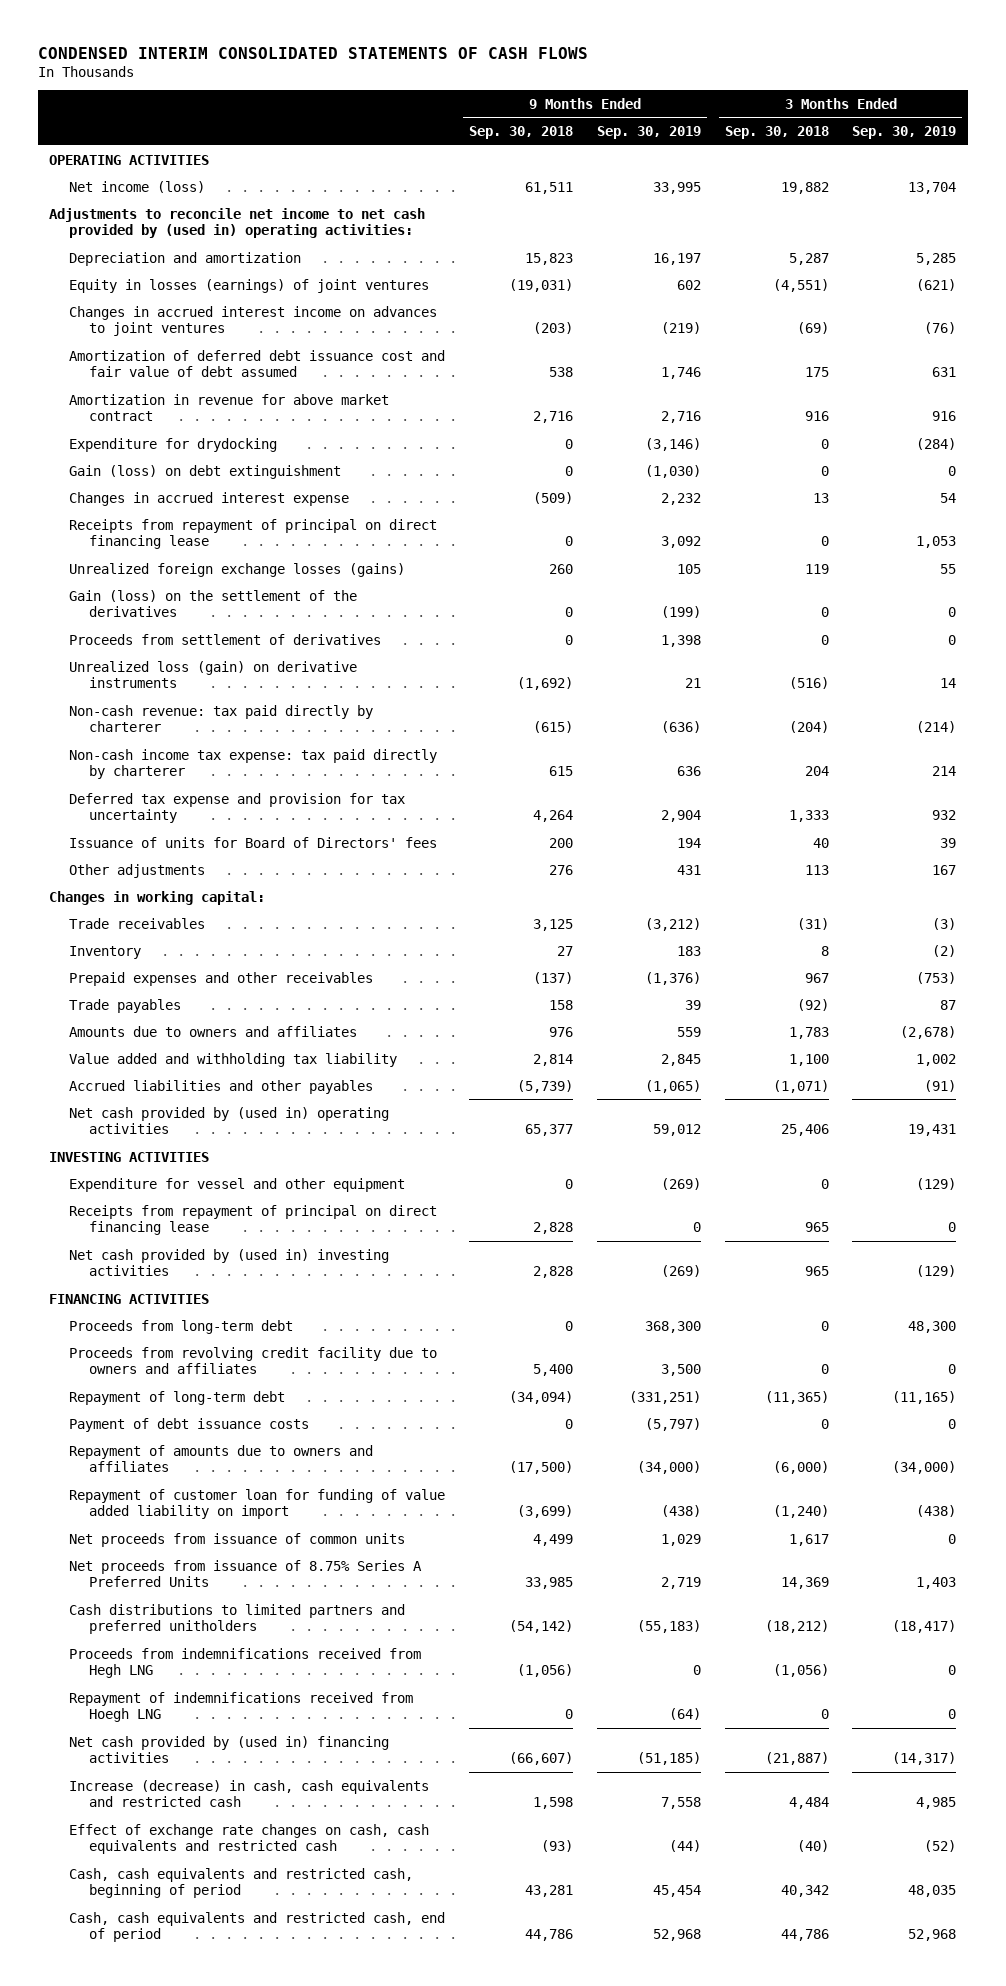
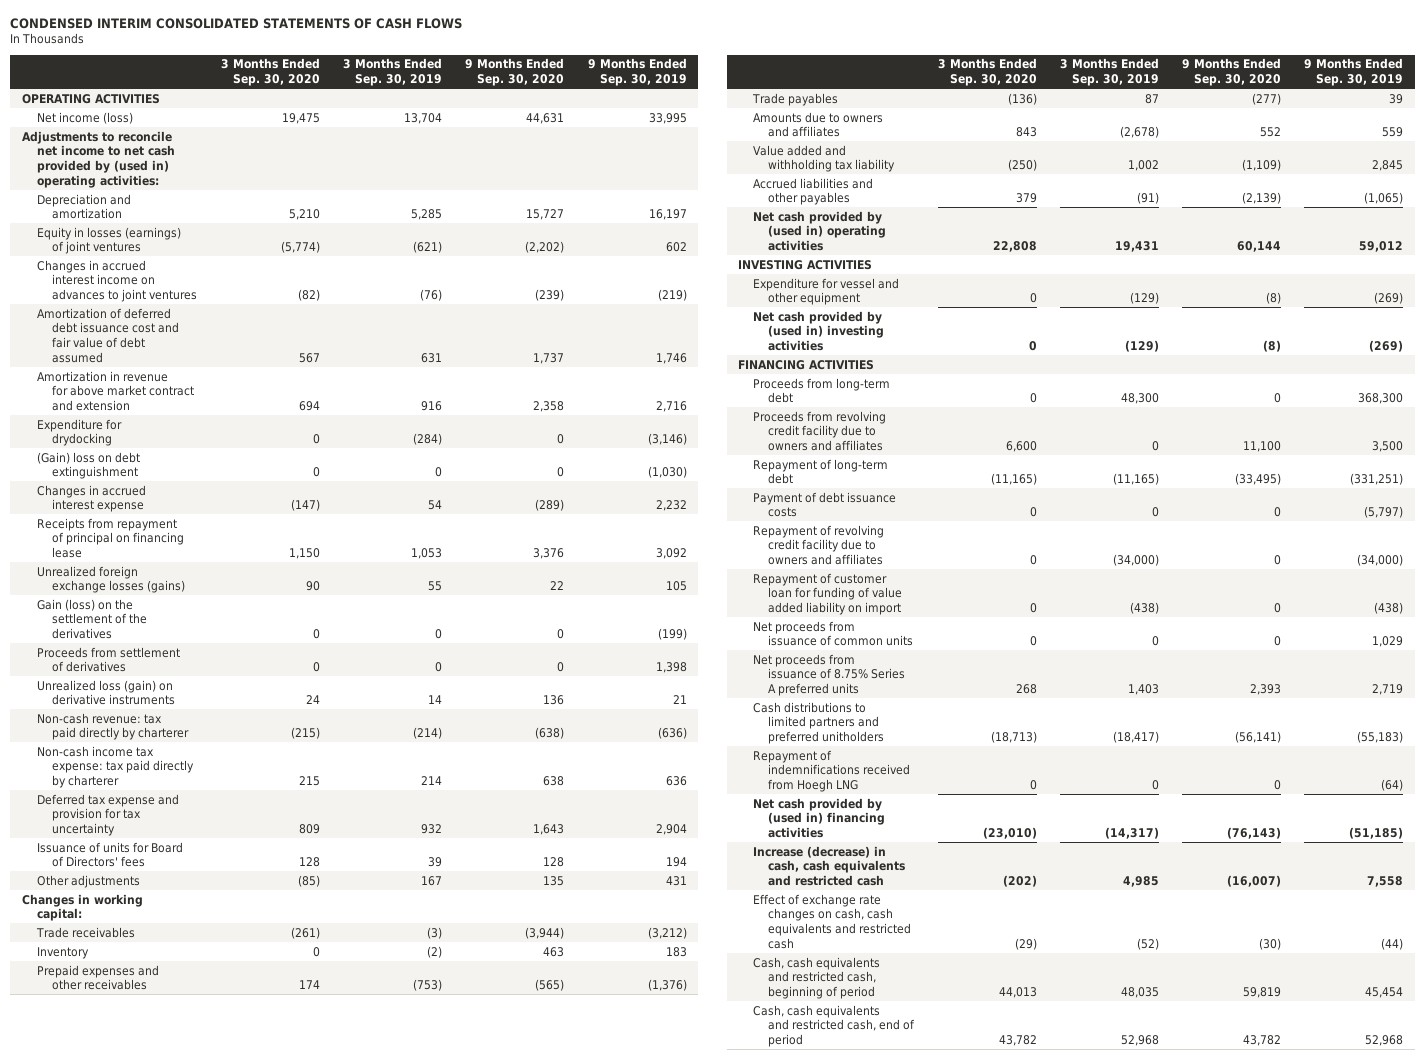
- | 9 Months Ended Sep. 30, 2018 | 9 Months Ended Sep. 30, 2019 | 3 Months Ended Sep. 30, 2018 | 3 Months Ended Sep. 30, 2019
+ | 3 Months Ended Sep. 30, 2020 | 3 Months Ended Sep. 30, 2019 | 9 Months Ended Sep. 30, 2020 | 9 Months Ended Sep. 30, 2019
- Amortization in revenue for above market contract | 2,716 | 2,716 | 916 | 916
+ Amortization in revenue for above market contract and extension | 694 | 916 | 2,358 | 2,716
- Gain (loss) on debt extinguishment | 0 | (1,030) | 0 | 0
+ (Gain) loss on debt extinguishment | 0 | 0 | 0 | (1,030)
- Receipts from repayment of principal on direct financing lease | 0 | 3,092 | 0 | 1,053
+ Receipts from repayment of principal on financing lease | 1,150 | 1,053 | 3,376 | 3,092
- Receipts from repayment of principal on direct financing lease | 2,828 | 0 | 965 | 0
- Repayment of amounts due to owners and affiliates | (17,500) | (34,000) | (6,000) | (34,000)
+ Repayment of revolving credit facility due to owners and affiliates | 0 | (34,000) | 0 | (34,000)
- Net proceeds from issuance of 8.75% Series A Preferred Units | 33,985 | 2,719 | 14,369 | 1,403
+ Net proceeds from issuance of 8.75% Series A preferred units | 268 | 1,403 | 2,393 | 2,719
- Proceeds from indemnifications received from Hegh LNG | (1,056) | 0 | (1,056) | 0

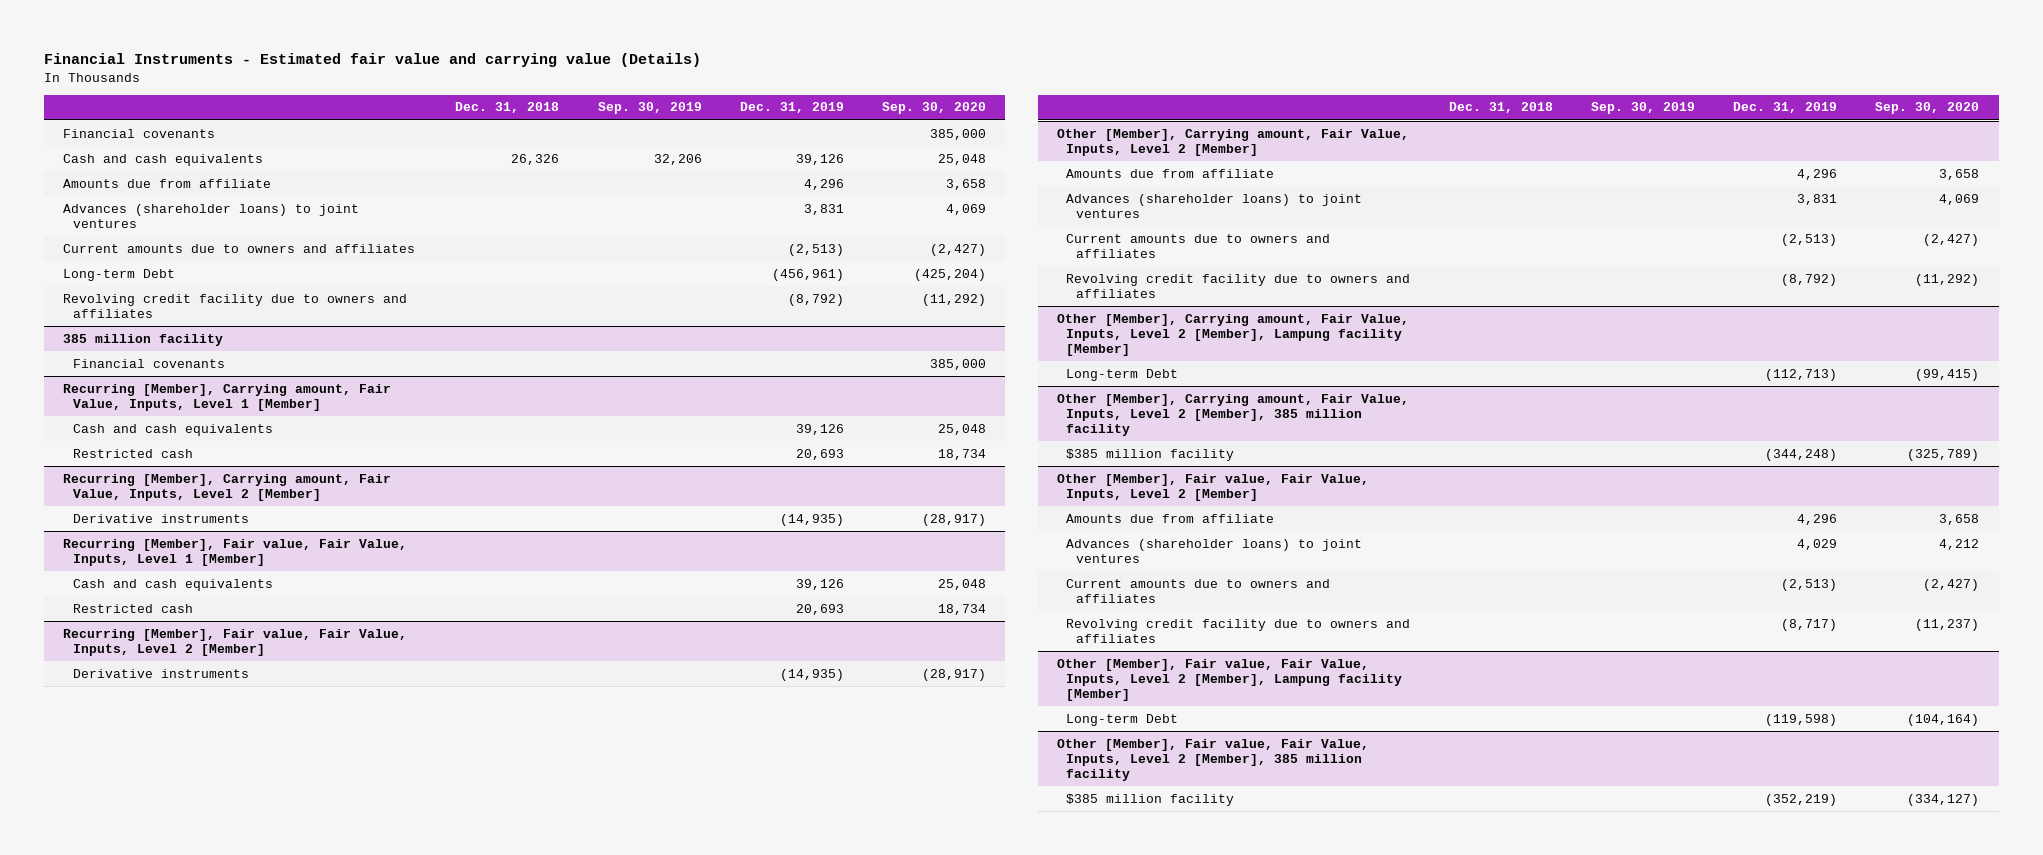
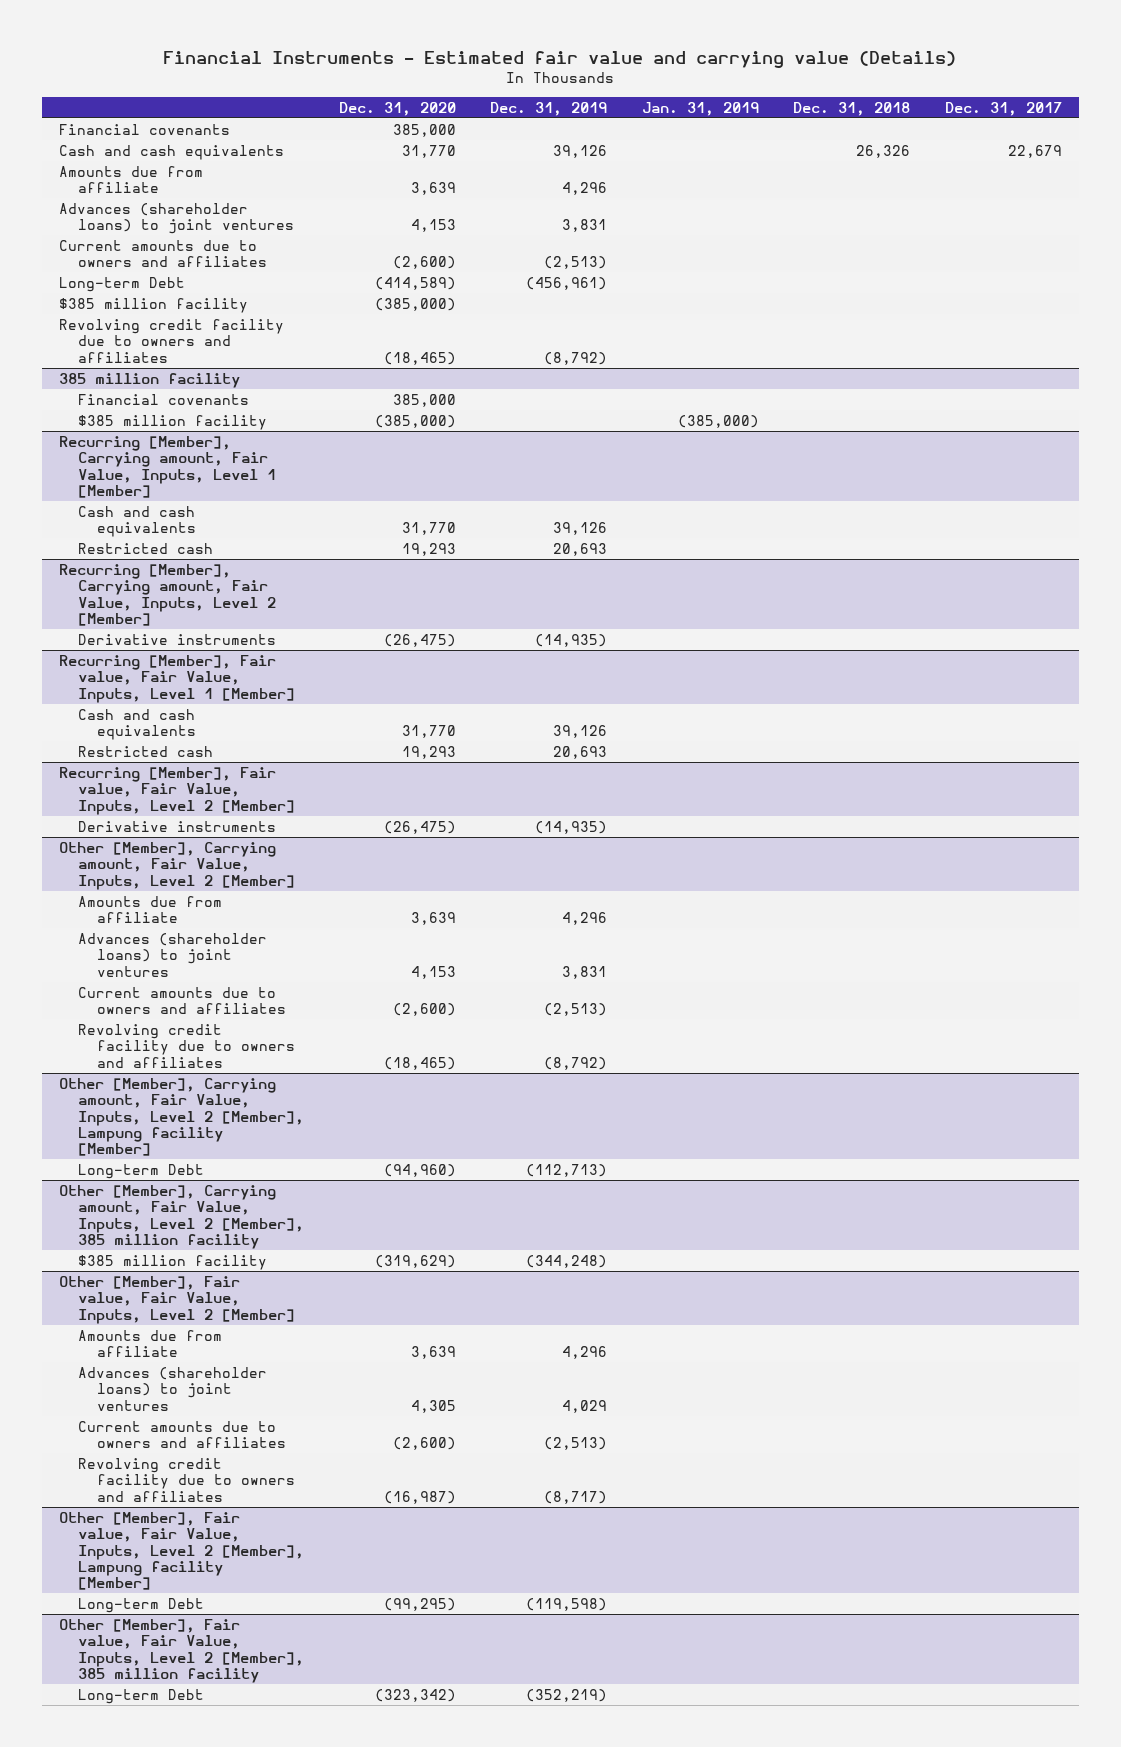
- | Dec. 31, 2018 | Sep. 30, 2019 | Dec. 31, 2019 | Sep. 30, 2020
+ | Dec. 31, 2020 | Dec. 31, 2019 | Jan. 31, 2019 | Dec. 31, 2018 | Dec. 31, 2017
+ $385 million facility | (385,000) | | | |
@ 385 million facility
+ $385 million facility | (385,000) | | (385,000) | |
@ Other [Member], Fair value, Fair Value, Inputs, Level 2 [Member], 385 million facility
- $385 million facility | | | (352,219) | (334,127)
+ Long-term Debt | (323,342) | (352,219) | | |

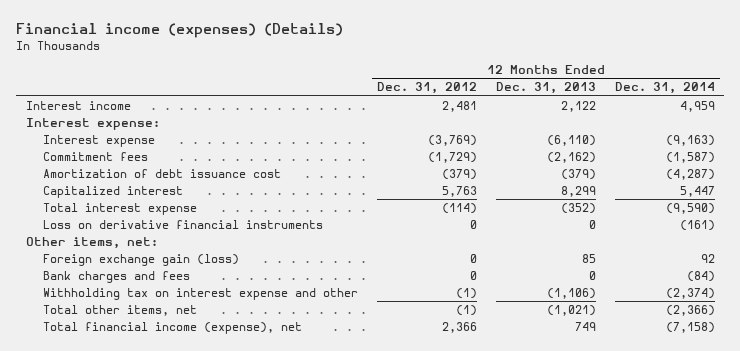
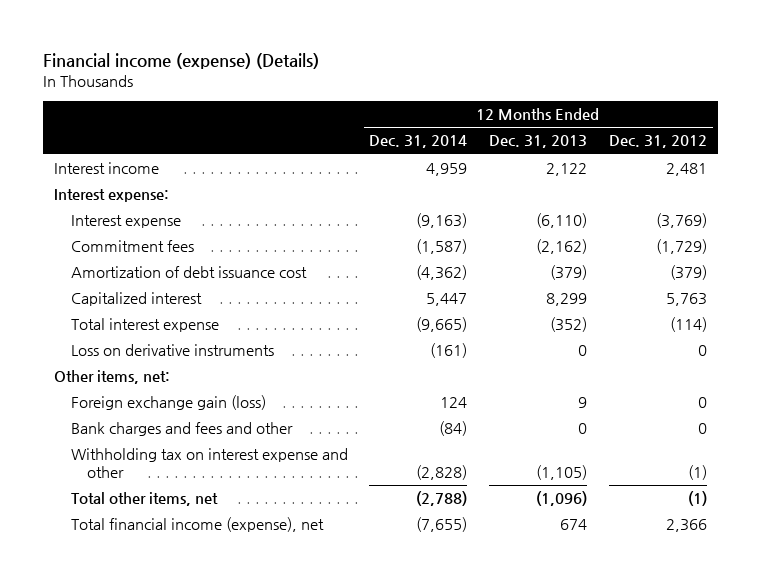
- Financial income (expenses) (Details)
+ Financial income (expense) (Details)
- | 12 Months Ended Dec. 31, 2012 | 12 Months Ended Dec. 31, 2013 | 12 Months Ended Dec. 31, 2014
+ | 12 Months Ended Dec. 31, 2014 | 12 Months Ended Dec. 31, 2013 | 12 Months Ended Dec. 31, 2012
- Amortization of debt issuance cost | (379) | (379) | (4,287)
+ Amortization of debt issuance cost | (4,362) | (379) | (379)
- Total interest expense | (114) | (352) | (9,590)
- Loss on derivative financial instruments | 0 | 0 | (161)
+ Total interest expense | (9,665) | (352) | (114)
+ Loss on derivative instruments | (161) | 0 | 0
- Foreign exchange gain (loss) | 0 | 85 | 92
- Bank charges and fees | 0 | 0 | (84)
- Withholding tax on interest expense and other | (1) | (1,106) | (2,374)
- Total other items, net | (1) | (1,021) | (2,366)
- Total financial income (expense), net | 2,366 | 749 | (7,158)
+ Foreign exchange gain (loss) | 124 | 9 | 0
+ Bank charges and fees and other | (84) | 0 | 0
+ Withholding tax on interest expense and other | (2,828) | (1,105) | (1)
+ Total other items, net | (2,788) | (1,096) | (1)
+ Total financial income (expense), net | (7,655) | 674 | 2,366

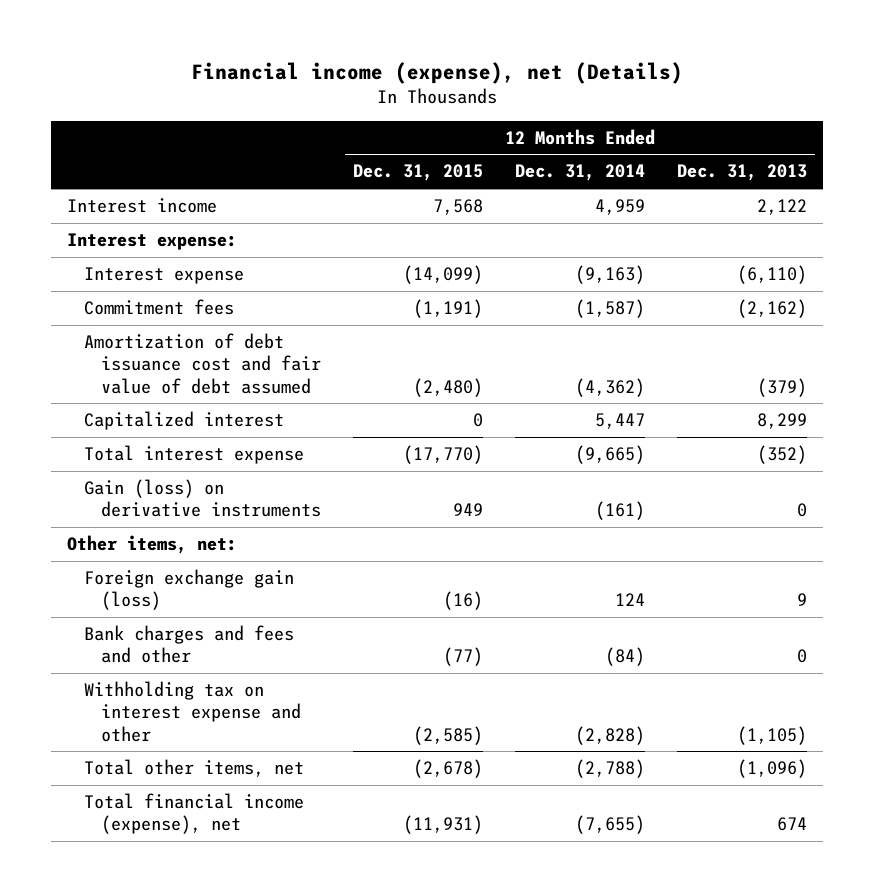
- Financial income (expense) (Details)
+ Financial income (expense), net (Details)
- | 12 Months Ended Dec. 31, 2014 | 12 Months Ended Dec. 31, 2013 | 12 Months Ended Dec. 31, 2012
+ | 12 Months Ended Dec. 31, 2015 | 12 Months Ended Dec. 31, 2014 | 12 Months Ended Dec. 31, 2013
- Amortization of debt issuance cost | (4,362) | (379) | (379)
+ Amortization of debt issuance cost and fair value of debt assumed | (2,480) | (4,362) | (379)
- Loss on derivative instruments | (161) | 0 | 0
+ Gain (loss) on derivative instruments | 949 | (161) | 0

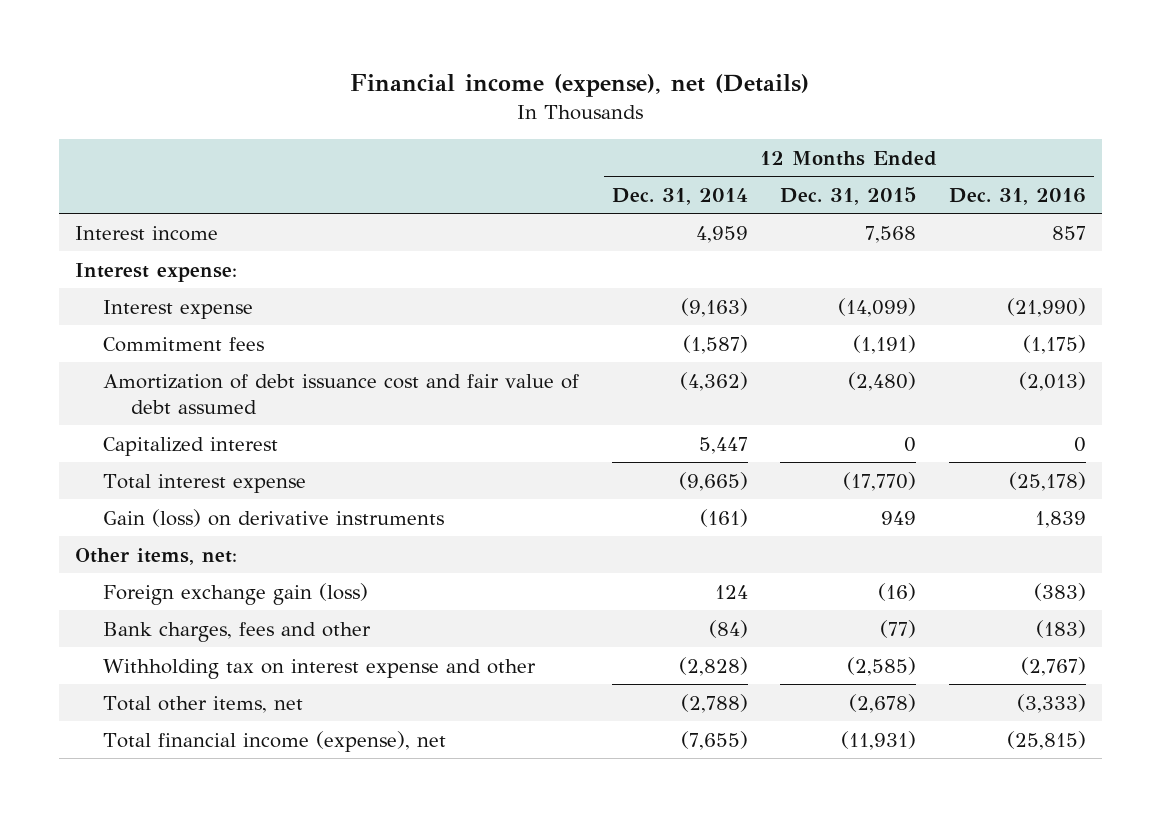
- | 12 Months Ended Dec. 31, 2015 | 12 Months Ended Dec. 31, 2014 | 12 Months Ended Dec. 31, 2013
+ | 12 Months Ended Dec. 31, 2014 | 12 Months Ended Dec. 31, 2015 | 12 Months Ended Dec. 31, 2016
- Bank charges and fees and other | (77) | (84) | 0
+ Bank charges, fees and other | (84) | (77) | (183)

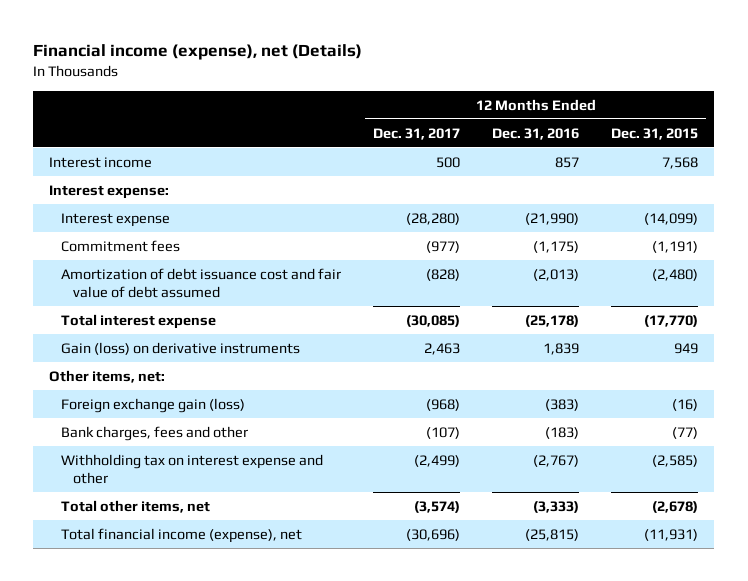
- | 12 Months Ended Dec. 31, 2014 | 12 Months Ended Dec. 31, 2015 | 12 Months Ended Dec. 31, 2016
+ | 12 Months Ended Dec. 31, 2017 | 12 Months Ended Dec. 31, 2016 | 12 Months Ended Dec. 31, 2015
- Capitalized interest | 5,447 | 0 | 0

